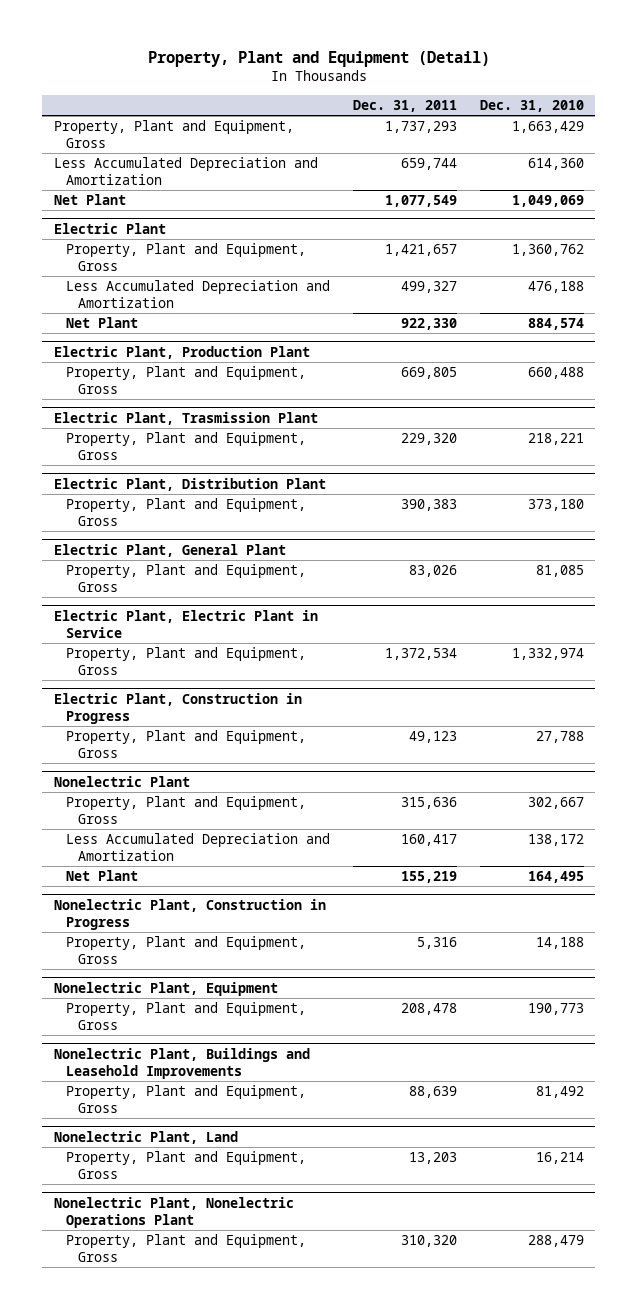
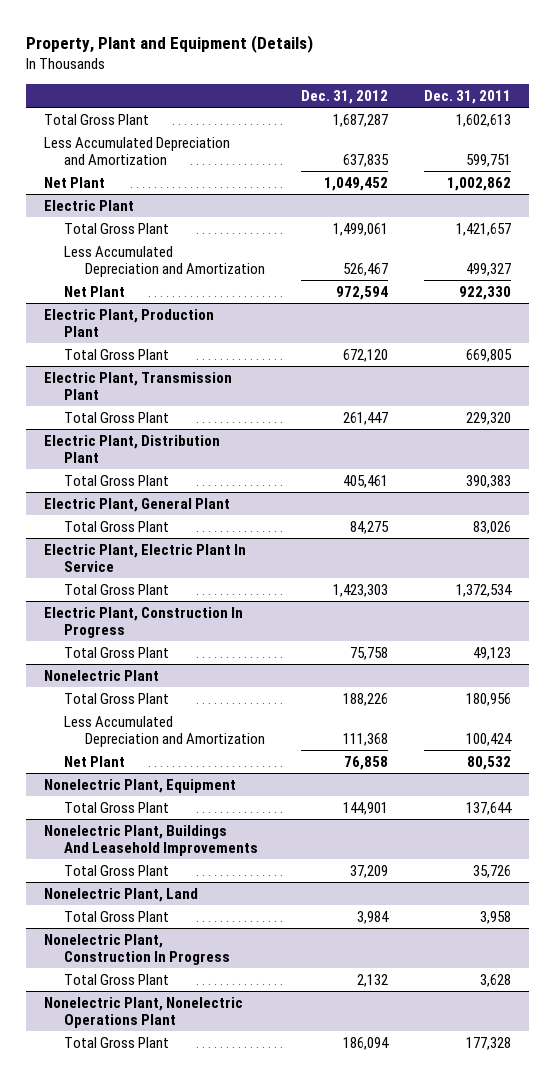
- Property, Plant and Equipment (Detail)
+ Property, Plant and Equipment (Details)
- | Dec. 31, 2011 | Dec. 31, 2010
+ | Dec. 31, 2012 | Dec. 31, 2011
- Property, Plant and Equipment, Gross | 1,737,293 | 1,663,429
- Less Accumulated Depreciation and Amortization | 659,744 | 614,360
- Net Plant | 1,077,549 | 1,049,069
+ Total Gross Plant | 1,687,287 | 1,602,613
+ Less Accumulated Depreciation and Amortization | 637,835 | 599,751
+ Net Plant | 1,049,452 | 1,002,862
@ Electric Plant
- Property, Plant and Equipment, Gross | 1,421,657 | 1,360,762
+ Total Gross Plant | 1,499,061 | 1,421,657
@ Electric Plant, Production Plant
- Property, Plant and Equipment, Gross | 669,805 | 660,488
- Electric Plant, Trasmission Plant
- Property, Plant and Equipment, Gross | 229,320 | 218,221
@ Electric Plant, Production Plant
+ Total Gross Plant | 672,120 | 669,805
+ Electric Plant, Transmission Plant
+ Total Gross Plant | 261,447 | 229,320
@ Electric Plant, Distribution Plant
- Property, Plant and Equipment, Gross | 390,383 | 373,180
+ Total Gross Plant | 405,461 | 390,383
@ Electric Plant, General Plant
- Property, Plant and Equipment, Gross | 83,026 | 81,085
- Electric Plant, Electric Plant in Service
- Property, Plant and Equipment, Gross | 1,372,534 | 1,332,974
- Electric Plant, Construction in Progress
- Property, Plant and Equipment, Gross | 49,123 | 27,788
@ Electric Plant, General Plant
+ Total Gross Plant | 84,275 | 83,026
+ Electric Plant, Electric Plant In Service
+ Total Gross Plant | 1,423,303 | 1,372,534
+ Electric Plant, Construction In Progress
+ Total Gross Plant | 75,758 | 49,123
@ Nonelectric Plant
- Property, Plant and Equipment, Gross | 315,636 | 302,667
- Less Accumulated Depreciation and Amortization | 160,417 | 138,172
- Net Plant | 155,219 | 164,495
- Nonelectric Plant, Construction in Progress
- Property, Plant and Equipment, Gross | 5,316 | 14,188
@ Nonelectric Plant
+ Total Gross Plant | 188,226 | 180,956
+ Less Accumulated Depreciation and Amortization | 111,368 | 100,424
+ Net Plant | 76,858 | 80,532
@ Nonelectric Plant, Equipment
- Property, Plant and Equipment, Gross | 208,478 | 190,773
- Nonelectric Plant, Buildings and Leasehold Improvements
- Property, Plant and Equipment, Gross | 88,639 | 81,492
@ Nonelectric Plant, Equipment
+ Total Gross Plant | 144,901 | 137,644
+ Nonelectric Plant, Buildings And Leasehold Improvements
+ Total Gross Plant | 37,209 | 35,726
@ Nonelectric Plant, Land
- Property, Plant and Equipment, Gross | 13,203 | 16,214
+ Total Gross Plant | 3,984 | 3,958
+ Nonelectric Plant, Construction In Progress
+ Total Gross Plant | 2,132 | 3,628
@ Nonelectric Plant, Nonelectric Operations Plant
- Property, Plant and Equipment, Gross | 310,320 | 288,479
+ Total Gross Plant | 186,094 | 177,328

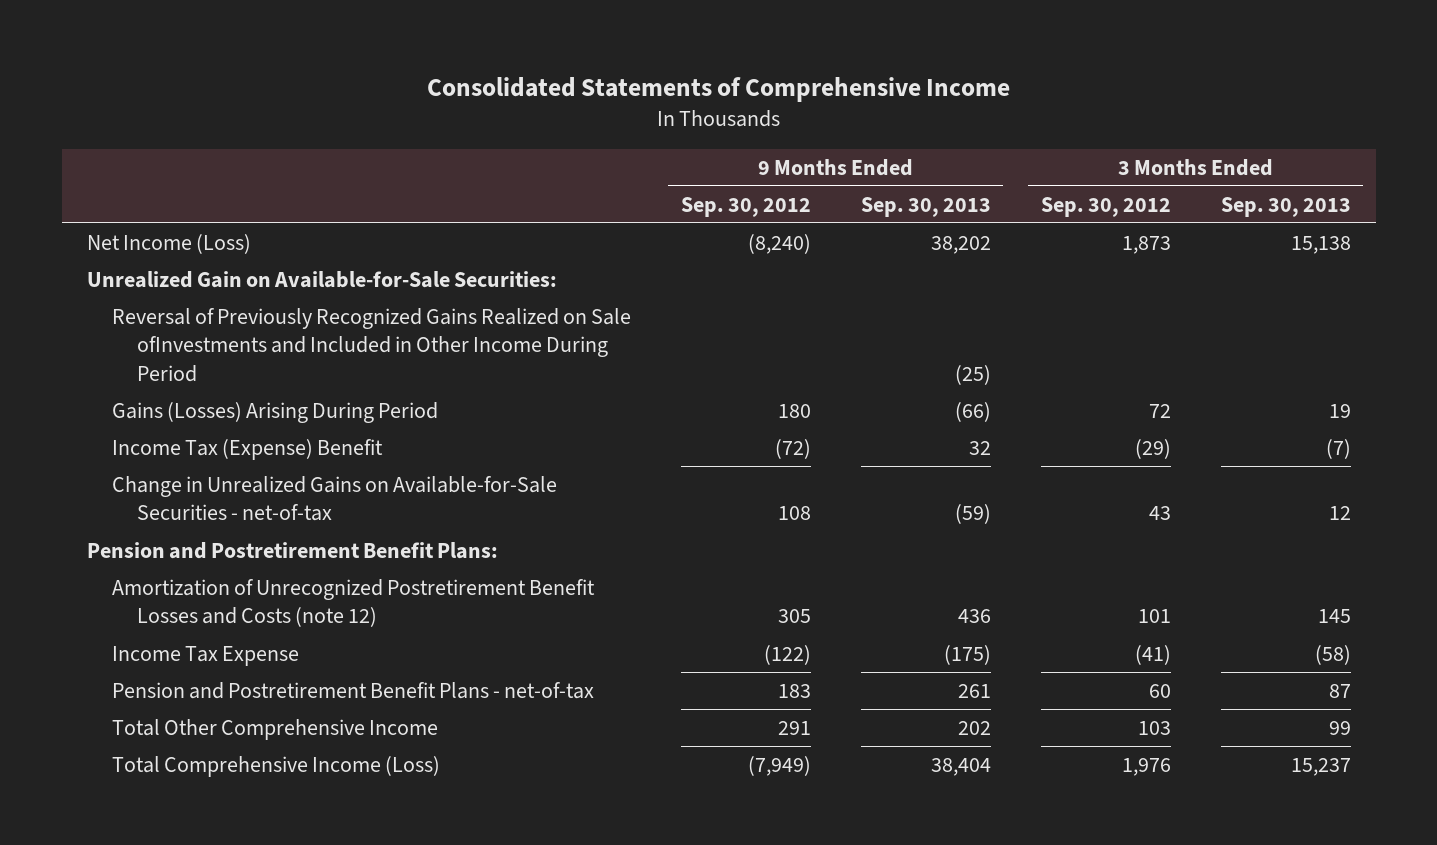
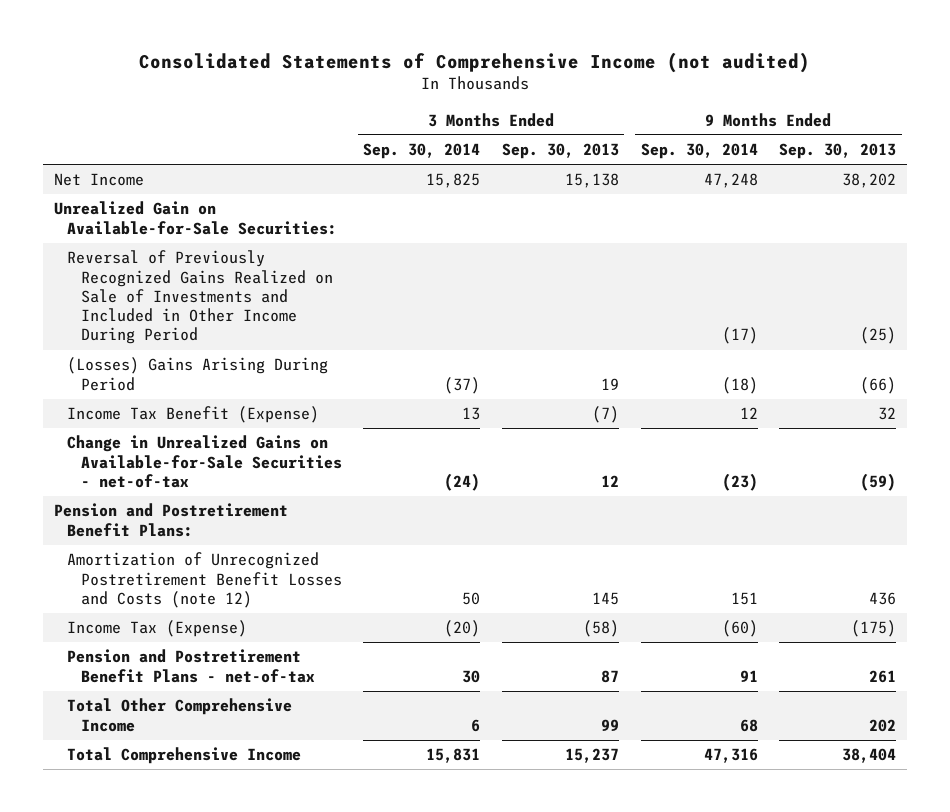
- Consolidated Statements of Comprehensive Income
+ Consolidated Statements of Comprehensive Income (not audited)
- | 9 Months Ended Sep. 30, 2012 | 9 Months Ended Sep. 30, 2013 | 3 Months Ended Sep. 30, 2012 | 3 Months Ended Sep. 30, 2013
+ | 3 Months Ended Sep. 30, 2014 | 3 Months Ended Sep. 30, 2013 | 9 Months Ended Sep. 30, 2014 | 9 Months Ended Sep. 30, 2013
- Net Income (Loss) | (8,240) | 38,202 | 1,873 | 15,138
+ Net Income | 15,825 | 15,138 | 47,248 | 38,202
- Reversal of Previously Recognized Gains Realized on Sale ofInvestments and Included in Other Income During Period | | (25) | |
- Gains (Losses) Arising During Period | 180 | (66) | 72 | 19
- Income Tax (Expense) Benefit | (72) | 32 | (29) | (7)
+ Reversal of Previously Recognized Gains Realized on Sale of Investments and Included in Other Income During Period | | | (17) | (25)
+ (Losses) Gains Arising During Period | (37) | 19 | (18) | (66)
+ Income Tax Benefit (Expense) | 13 | (7) | 12 | 32
- Income Tax Expense | (122) | (175) | (41) | (58)
+ Income Tax (Expense) | (20) | (58) | (60) | (175)
- Total Comprehensive Income (Loss) | (7,949) | 38,404 | 1,976 | 15,237
+ Total Comprehensive Income | 15,831 | 15,237 | 47,316 | 38,404

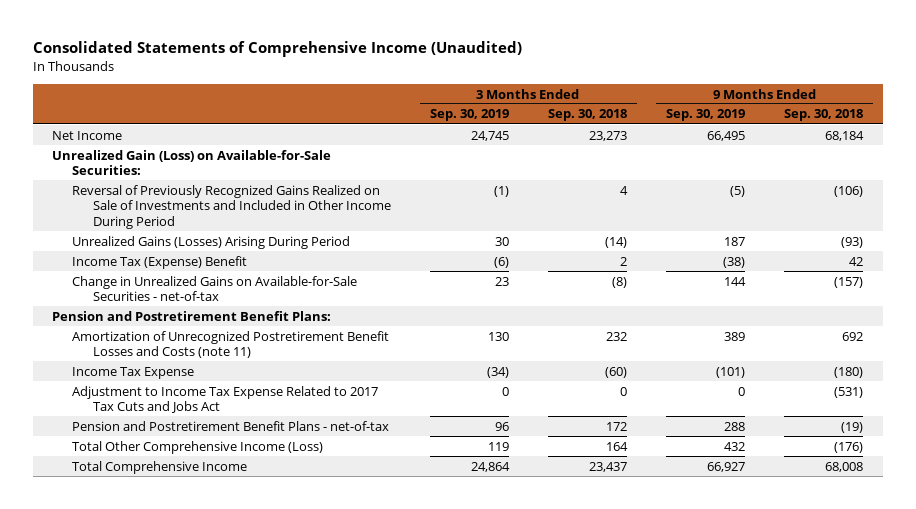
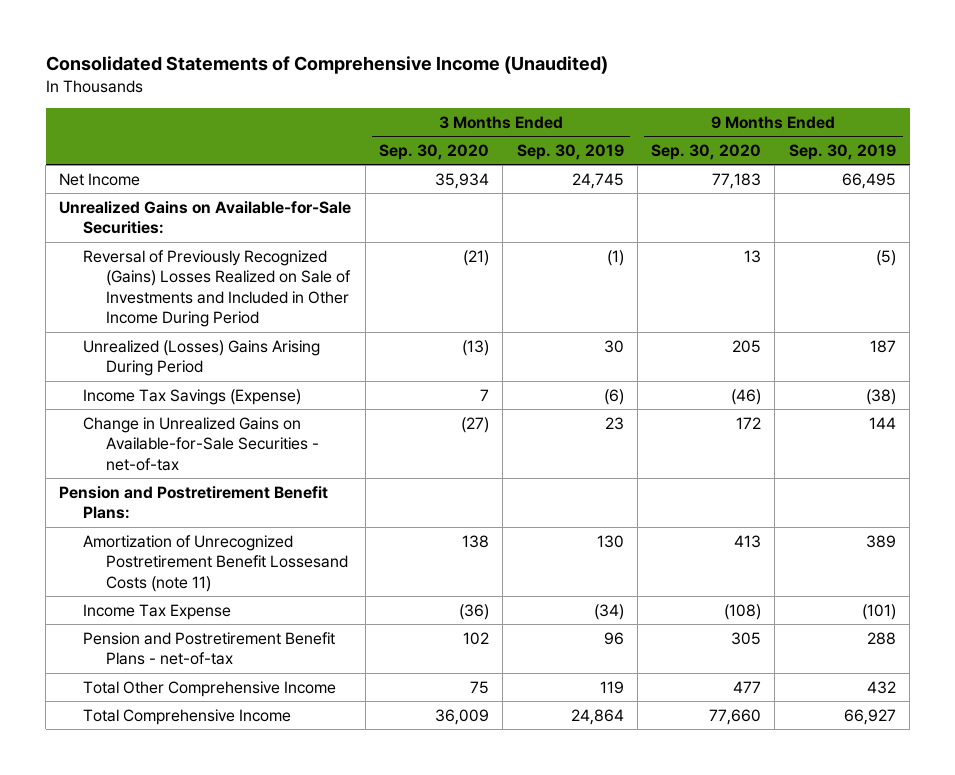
- | 3 Months Ended Sep. 30, 2019 | 3 Months Ended Sep. 30, 2018 | 9 Months Ended Sep. 30, 2019 | 9 Months Ended Sep. 30, 2018
+ | 3 Months Ended Sep. 30, 2020 | 3 Months Ended Sep. 30, 2019 | 9 Months Ended Sep. 30, 2020 | 9 Months Ended Sep. 30, 2019
- Unrealized Gain (Loss) on Available-for-Sale Securities:
- Reversal of Previously Recognized Gains Realized on Sale of Investments and Included in Other Income During Period | (1) | 4 | (5) | (106)
- Unrealized Gains (Losses) Arising During Period | 30 | (14) | 187 | (93)
- Income Tax (Expense) Benefit | (6) | 2 | (38) | 42
+ Unrealized Gains on Available-for-Sale Securities:
+ Reversal of Previously Recognized (Gains) Losses Realized on Sale of Investments and Included in Other Income During Period | (21) | (1) | 13 | (5)
+ Unrealized (Losses) Gains Arising During Period | (13) | 30 | 205 | 187
+ Income Tax Savings (Expense) | 7 | (6) | (46) | (38)
- Amortization of Unrecognized Postretirement Benefit Losses and Costs (note 11) | 130 | 232 | 389 | 692
+ Amortization of Unrecognized Postretirement Benefit Lossesand Costs (note 11) | 138 | 130 | 413 | 389
- Adjustment to Income Tax Expense Related to 2017 Tax Cuts and Jobs Act | 0 | 0 | 0 | (531)
- Total Other Comprehensive Income (Loss) | 119 | 164 | 432 | (176)
+ Total Other Comprehensive Income | 75 | 119 | 477 | 432

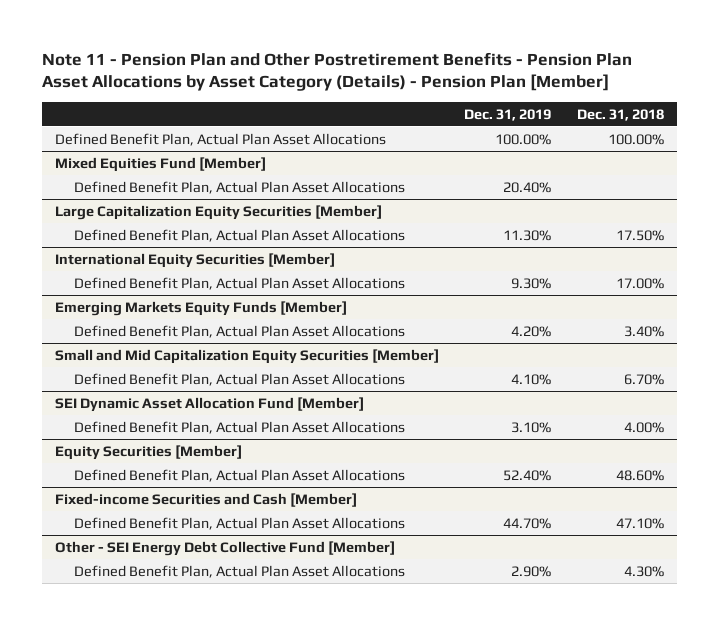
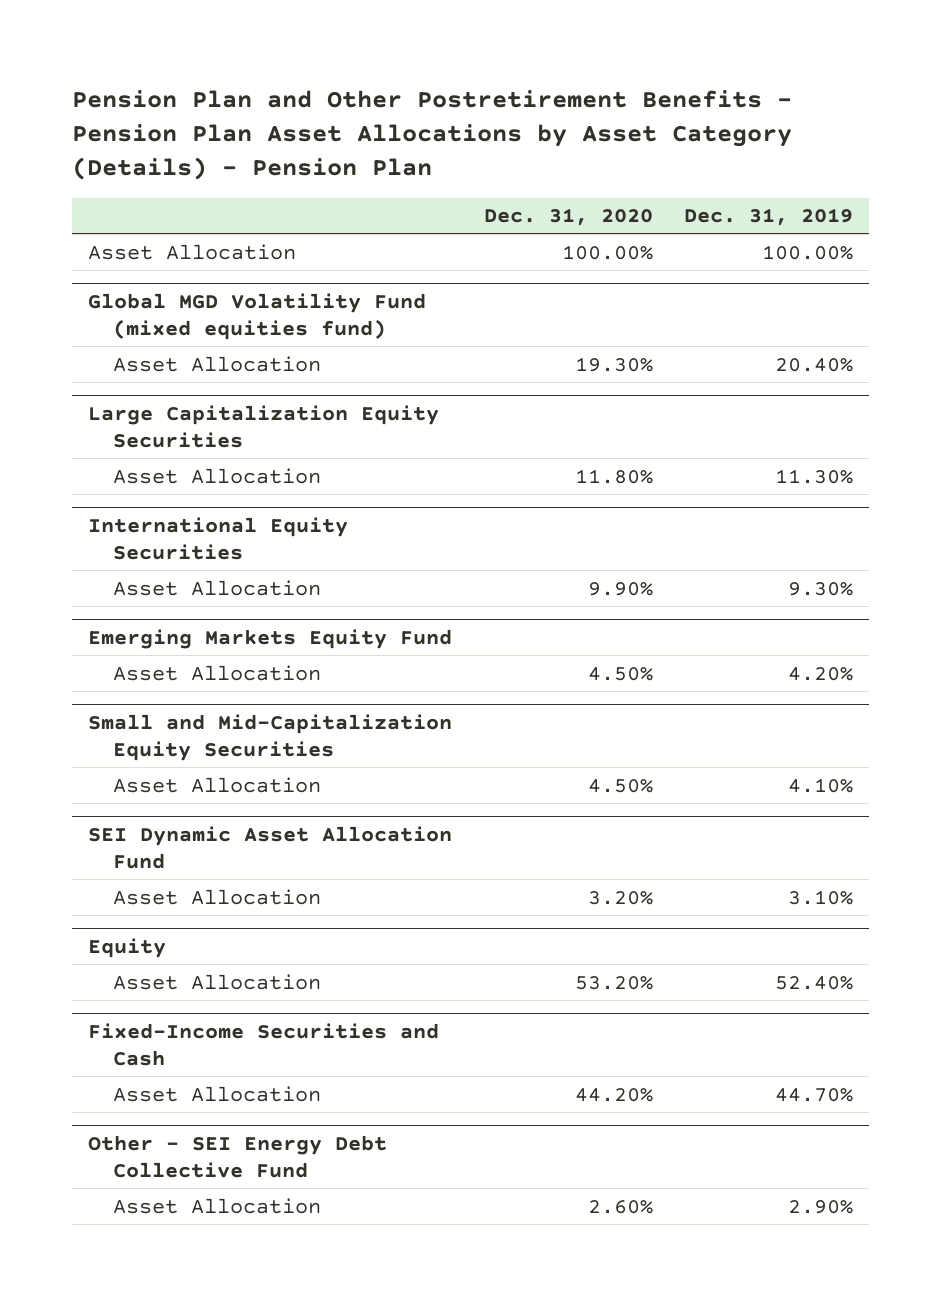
- Note 11 - Pension Plan and Other Postretirement Benefits - Pension Plan Asset Allocations by Asset Category (Details) - Pension Plan [Member]
+ Pension Plan and Other Postretirement Benefits - Pension Plan Asset Allocations by Asset Category (Details) - Pension Plan
- | Dec. 31, 2019 | Dec. 31, 2018
+ | Dec. 31, 2020 | Dec. 31, 2019
- Defined Benefit Plan, Actual Plan Asset Allocations | 100.00% | 100.00%
- Mixed Equities Fund [Member]
- Defined Benefit Plan, Actual Plan Asset Allocations | 20.40% |
- Large Capitalization Equity Securities [Member]
- Defined Benefit Plan, Actual Plan Asset Allocations | 11.30% | 17.50%
- International Equity Securities [Member]
- Defined Benefit Plan, Actual Plan Asset Allocations | 9.30% | 17.00%
- Emerging Markets Equity Funds [Member]
- Defined Benefit Plan, Actual Plan Asset Allocations | 4.20% | 3.40%
- Small and Mid Capitalization Equity Securities [Member]
- Defined Benefit Plan, Actual Plan Asset Allocations | 4.10% | 6.70%
- SEI Dynamic Asset Allocation Fund [Member]
- Defined Benefit Plan, Actual Plan Asset Allocations | 3.10% | 4.00%
- Equity Securities [Member]
- Defined Benefit Plan, Actual Plan Asset Allocations | 52.40% | 48.60%
- Fixed-income Securities and Cash [Member]
- Defined Benefit Plan, Actual Plan Asset Allocations | 44.70% | 47.10%
- Other - SEI Energy Debt Collective Fund [Member]
- Defined Benefit Plan, Actual Plan Asset Allocations | 2.90% | 4.30%
+ Asset Allocation | 100.00% | 100.00%
+ Global MGD Volatility Fund (mixed equities fund)
+ Asset Allocation | 19.30% | 20.40%
+ Large Capitalization Equity Securities
+ Asset Allocation | 11.80% | 11.30%
+ International Equity Securities
+ Asset Allocation | 9.90% | 9.30%
+ Emerging Markets Equity Fund
+ Asset Allocation | 4.50% | 4.20%
+ Small and Mid-Capitalization Equity Securities
+ Asset Allocation | 4.50% | 4.10%
+ SEI Dynamic Asset Allocation Fund
+ Asset Allocation | 3.20% | 3.10%
+ Equity
+ Asset Allocation | 53.20% | 52.40%
+ Fixed-Income Securities and Cash
+ Asset Allocation | 44.20% | 44.70%
+ Other - SEI Energy Debt Collective Fund
+ Asset Allocation | 2.60% | 2.90%

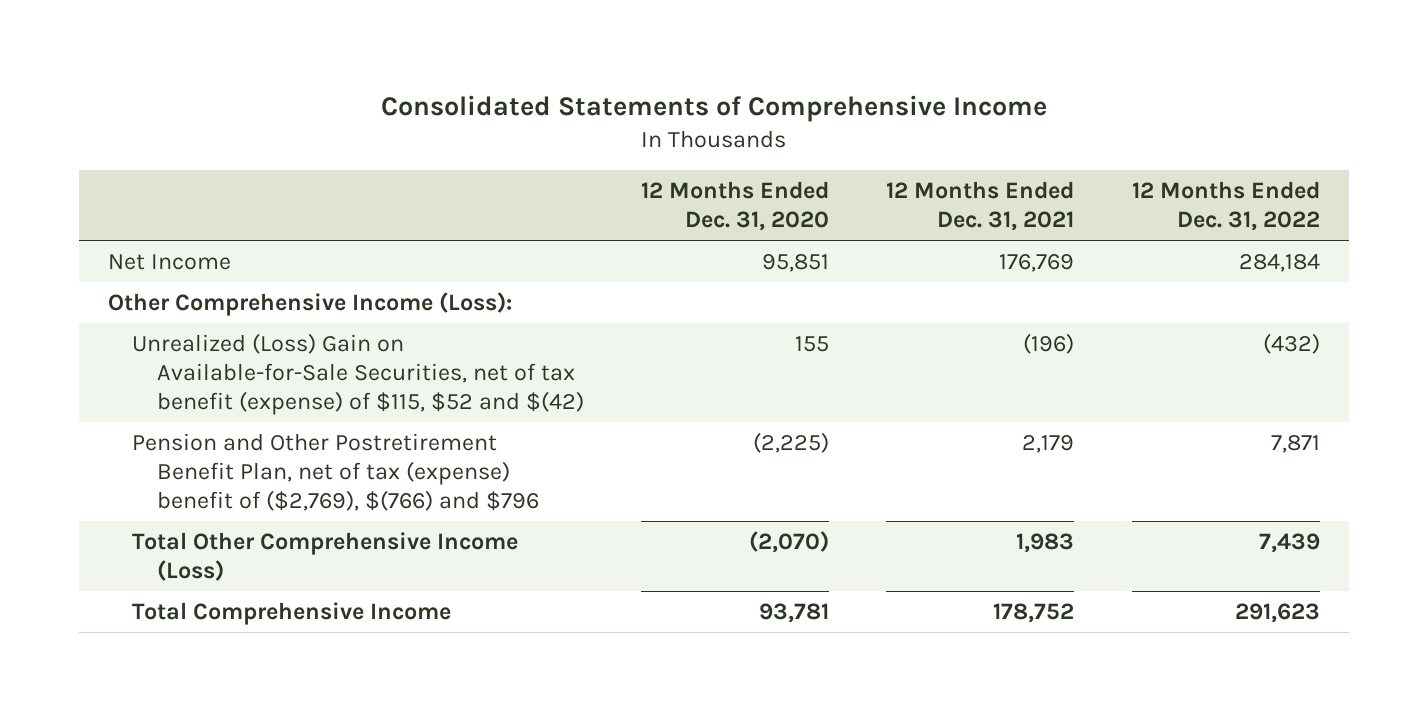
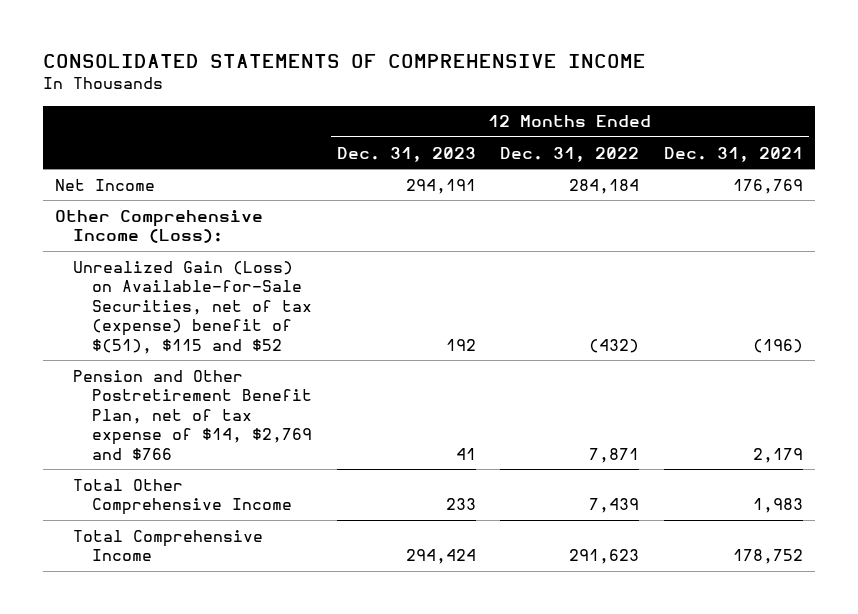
- Consolidated Statements of Comprehensive Income
+ CONSOLIDATED STATEMENTS OF COMPREHENSIVE INCOME
- | 12 Months Ended Dec. 31, 2020 | 12 Months Ended Dec. 31, 2021 | 12 Months Ended Dec. 31, 2022
+ | 12 Months Ended Dec. 31, 2023 | 12 Months Ended Dec. 31, 2022 | 12 Months Ended Dec. 31, 2021
- Unrealized (Loss) Gain on Available-for-Sale Securities, net of tax benefit (expense) of $115, $52 and $(42) | 155 | (196) | (432)
- Pension and Other Postretirement Benefit Plan, net of tax (expense) benefit of ($2,769), $(766) and $796 | (2,225) | 2,179 | 7,871
- Total Other Comprehensive Income (Loss) | (2,070) | 1,983 | 7,439
+ Unrealized Gain (Loss) on Available-for-Sale Securities, net of tax (expense) benefit of $(51), $115 and $52 | 192 | (432) | (196)
+ Pension and Other Postretirement Benefit Plan, net of tax expense of $14, $2,769 and $766 | 41 | 7,871 | 2,179
+ Total Other Comprehensive Income | 233 | 7,439 | 1,983

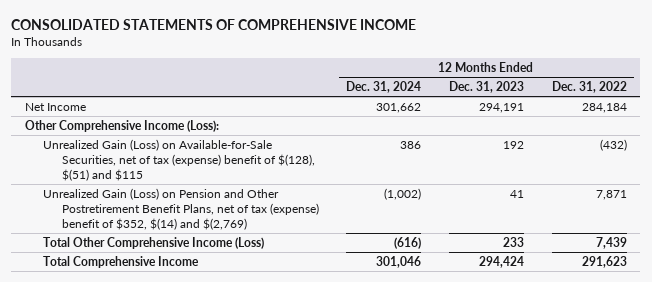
- | 12 Months Ended Dec. 31, 2023 | 12 Months Ended Dec. 31, 2022 | 12 Months Ended Dec. 31, 2021
+ | 12 Months Ended Dec. 31, 2024 | 12 Months Ended Dec. 31, 2023 | 12 Months Ended Dec. 31, 2022
- Unrealized Gain (Loss) on Available-for-Sale Securities, net of tax (expense) benefit of $(51), $115 and $52 | 192 | (432) | (196)
- Pension and Other Postretirement Benefit Plan, net of tax expense of $14, $2,769 and $766 | 41 | 7,871 | 2,179
- Total Other Comprehensive Income | 233 | 7,439 | 1,983
+ Unrealized Gain (Loss) on Available-for-Sale Securities, net of tax (expense) benefit of $(128), $(51) and $115 | 386 | 192 | (432)
+ Unrealized Gain (Loss) on Pension and Other Postretirement Benefit Plans, net of tax (expense) benefit of $352, $(14) and $(2,769) | (1,002) | 41 | 7,871
+ Total Other Comprehensive Income (Loss) | (616) | 233 | 7,439

